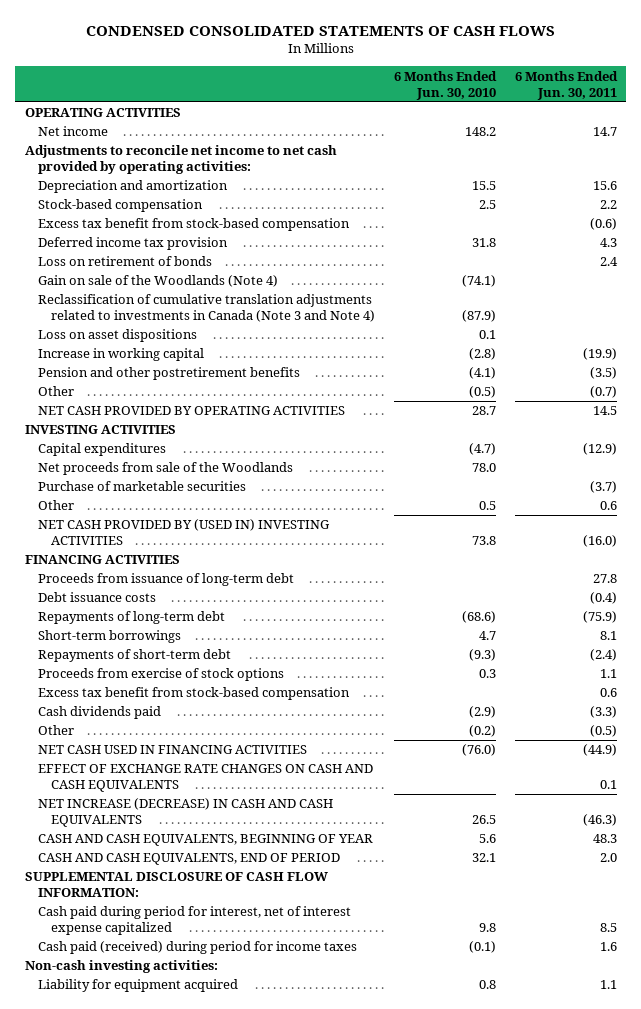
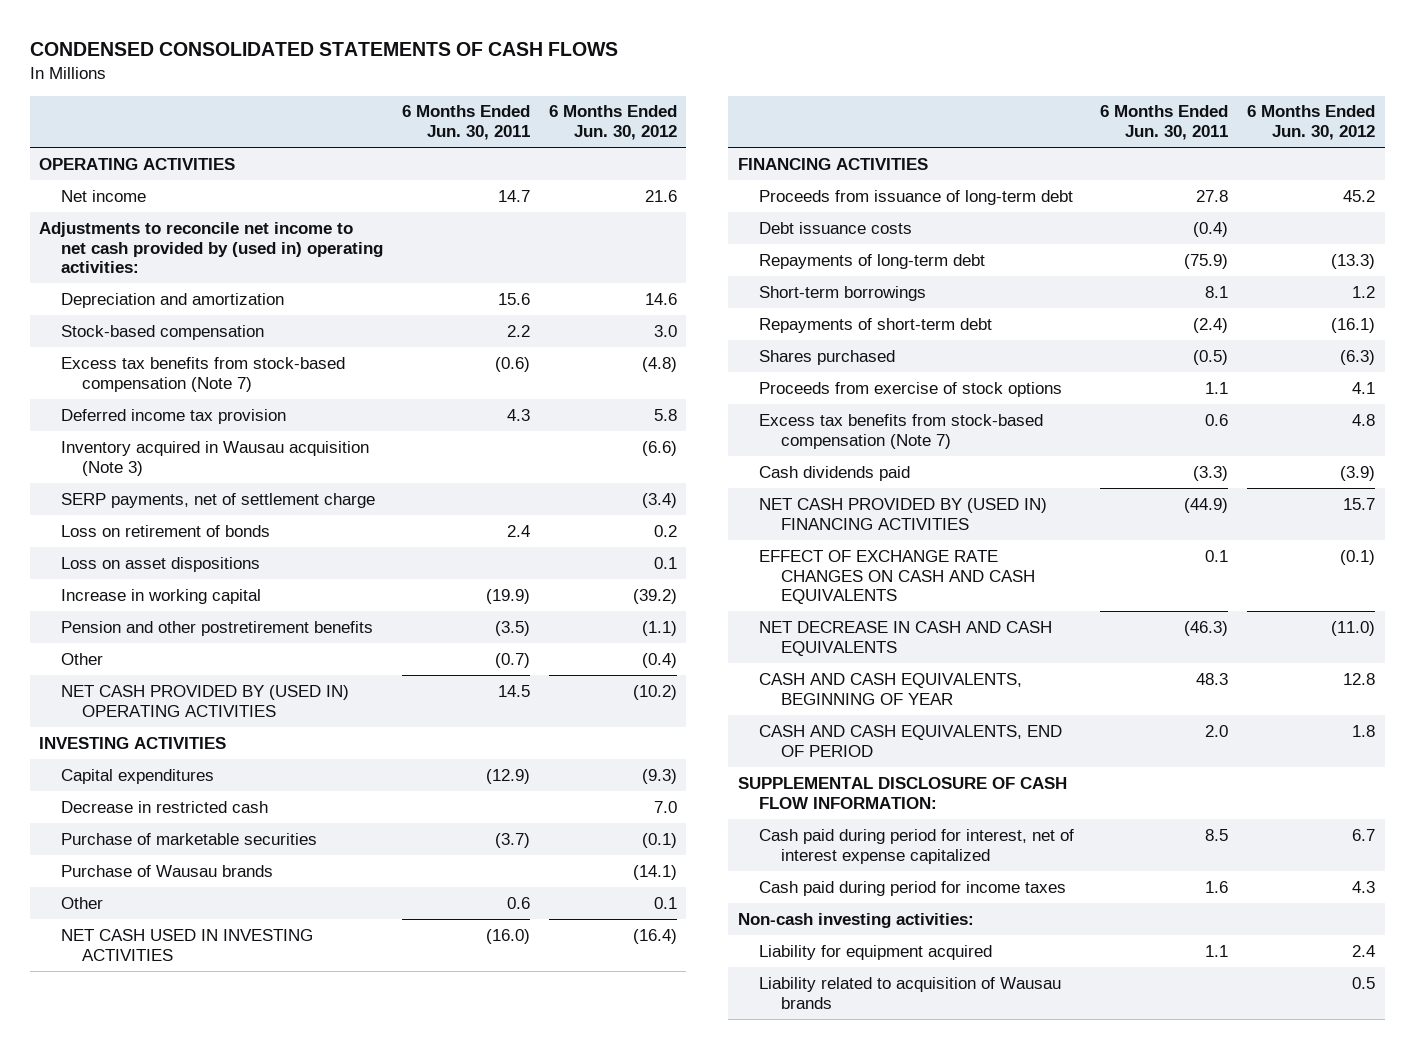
- | 6 Months Ended Jun. 30, 2010 | 6 Months Ended Jun. 30, 2011
+ | 6 Months Ended Jun. 30, 2011 | 6 Months Ended Jun. 30, 2012
- Adjustments to reconcile net income to net cash provided by operating activities:
+ Adjustments to reconcile net income to net cash provided by (used in) operating activities:
- Excess tax benefit from stock-based compensation | | (0.6)
+ Excess tax benefits from stock-based compensation (Note 7) | (0.6) | (4.8)
+ Inventory acquired in Wausau acquisition (Note 3) | | (6.6)
+ SERP payments, net of settlement charge | | (3.4)
- Gain on sale of the Woodlands (Note 4) | (74.1) |
- Reclassification of cumulative translation adjustments related to investments in Canada (Note 3 and Note 4) | (87.9) |
- NET CASH PROVIDED BY OPERATING ACTIVITIES | 28.7 | 14.5
+ NET CASH PROVIDED BY (USED IN) OPERATING ACTIVITIES | 14.5 | (10.2)
- Net proceeds from sale of the Woodlands | 78.0 |
+ Decrease in restricted cash | | 7.0
+ Purchase of Wausau brands | | (14.1)
- NET CASH PROVIDED BY (USED IN) INVESTING ACTIVITIES | 73.8 | (16.0)
+ NET CASH USED IN INVESTING ACTIVITIES | (16.0) | (16.4)
+ Shares purchased | (0.5) | (6.3)
- Excess tax benefit from stock-based compensation | | 0.6
+ Excess tax benefits from stock-based compensation (Note 7) | 0.6 | 4.8
- Other | (0.2) | (0.5)
- NET CASH USED IN FINANCING ACTIVITIES | (76.0) | (44.9)
+ NET CASH PROVIDED BY (USED IN) FINANCING ACTIVITIES | (44.9) | 15.7
- NET INCREASE (DECREASE) IN CASH AND CASH EQUIVALENTS | 26.5 | (46.3)
+ NET DECREASE IN CASH AND CASH EQUIVALENTS | (46.3) | (11.0)
- Cash paid (received) during period for income taxes | (0.1) | 1.6
+ Cash paid during period for income taxes | 1.6 | 4.3
+ Liability related to acquisition of Wausau brands | | 0.5

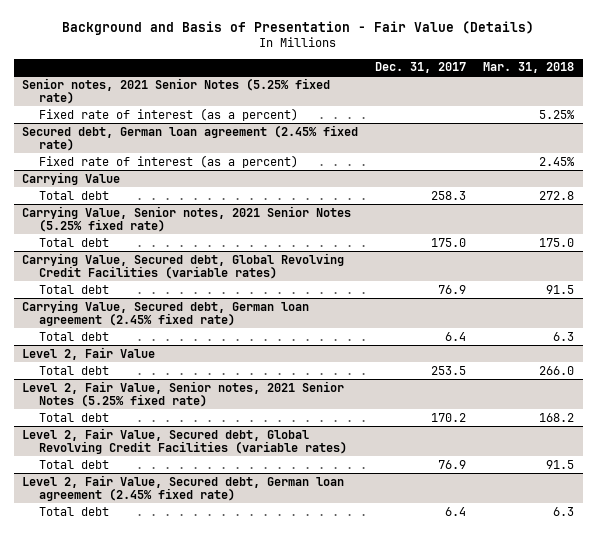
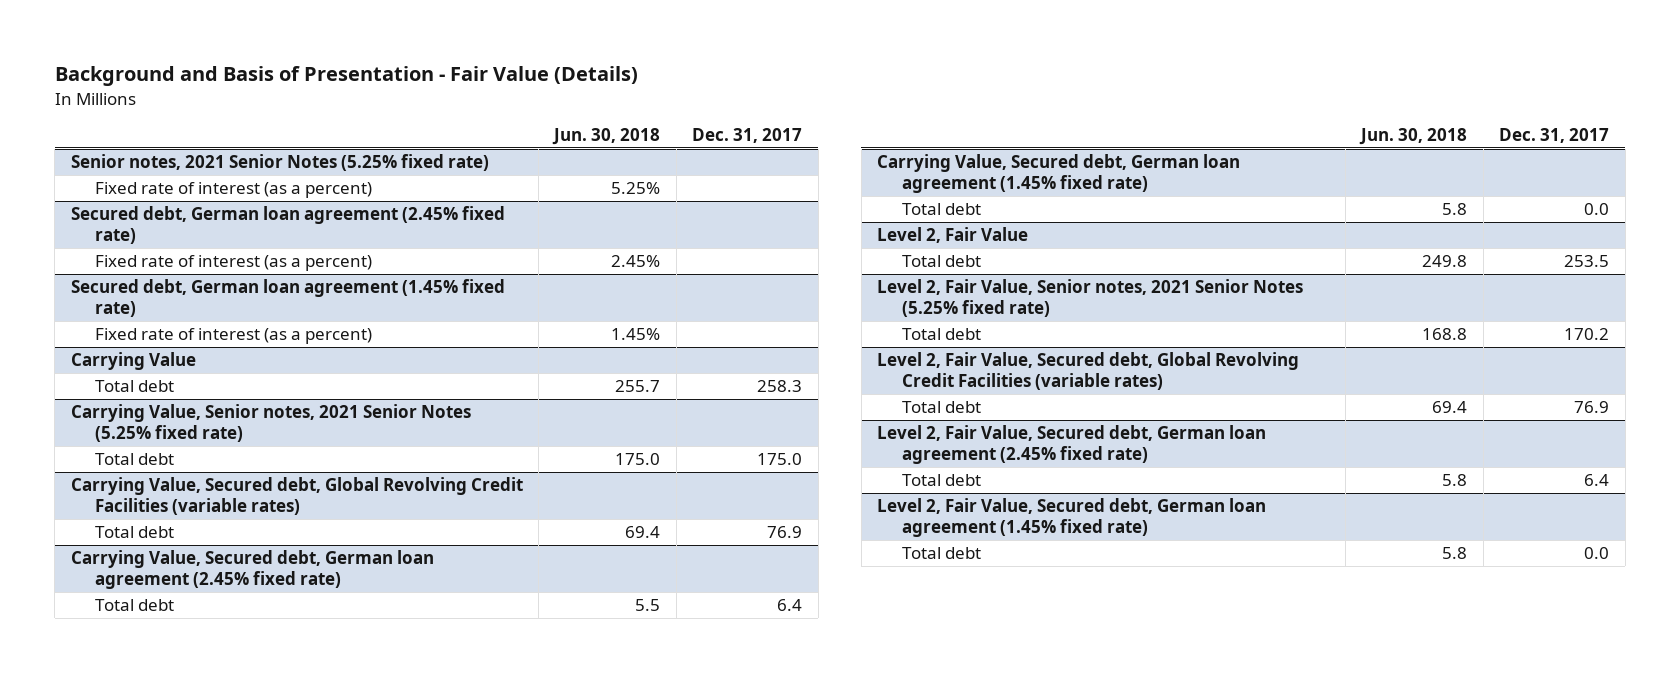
- | Dec. 31, 2017 | Mar. 31, 2018
+ | Jun. 30, 2018 | Dec. 31, 2017
+ Secured debt, German loan agreement (1.45% fixed rate)
+ Fixed rate of interest (as a percent) | 1.45% |
+ Carrying Value, Secured debt, German loan agreement (1.45% fixed rate)
+ Total debt | 5.8 | 0.0
+ Level 2, Fair Value, Secured debt, German loan agreement (1.45% fixed rate)
+ Total debt | 5.8 | 0.0

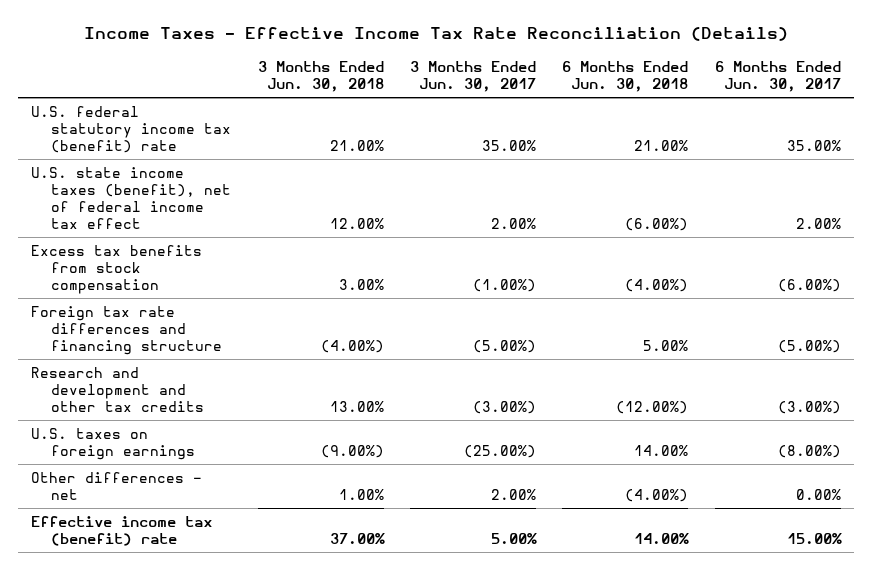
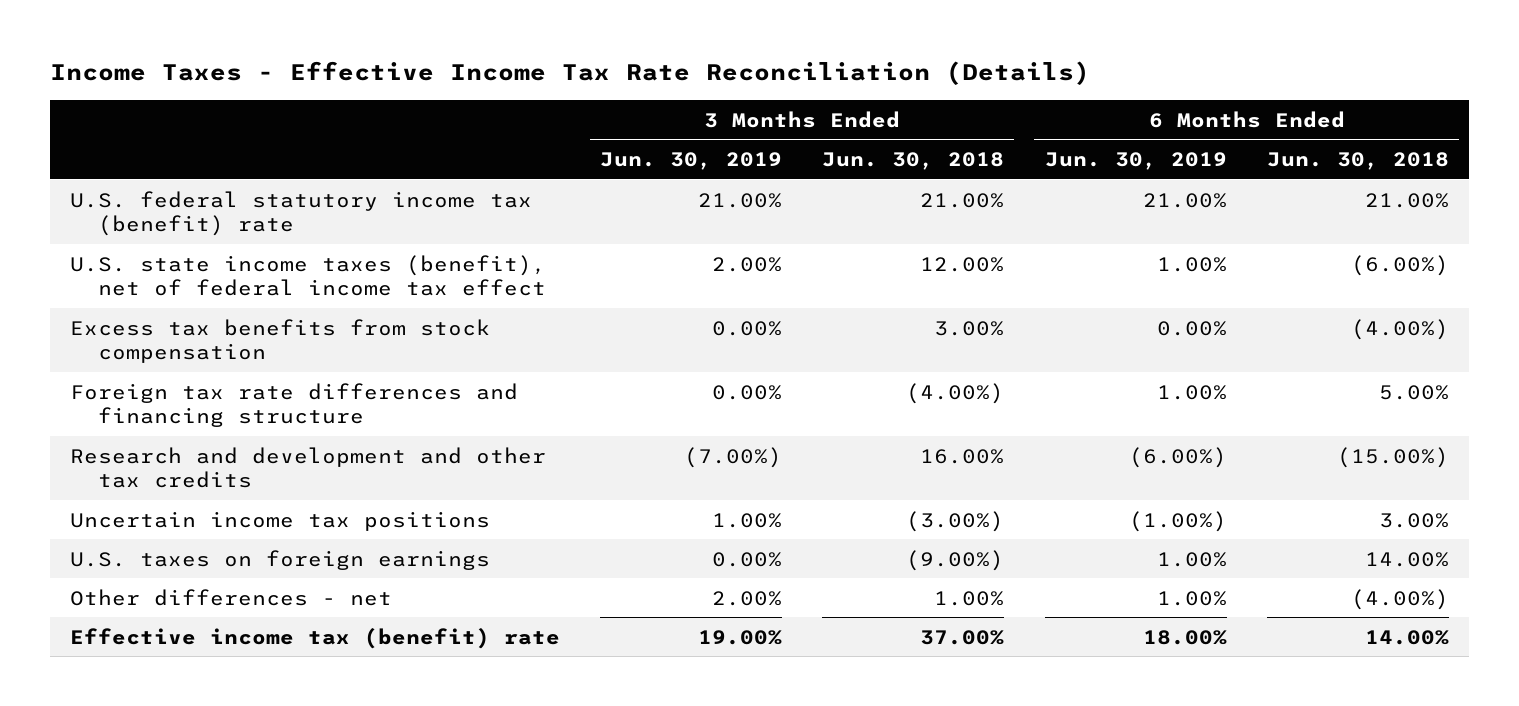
- | 3 Months Ended Jun. 30, 2018 | 3 Months Ended Jun. 30, 2017 | 6 Months Ended Jun. 30, 2018 | 6 Months Ended Jun. 30, 2017
+ | 3 Months Ended Jun. 30, 2019 | 3 Months Ended Jun. 30, 2018 | 6 Months Ended Jun. 30, 2019 | 6 Months Ended Jun. 30, 2018
- Research and development and other tax credits | 13.00% | (3.00%) | (12.00%) | (3.00%)
+ Research and development and other tax credits | (7.00%) | 16.00% | (6.00%) | (15.00%)
+ Uncertain income tax positions | 1.00% | (3.00%) | (1.00%) | 3.00%

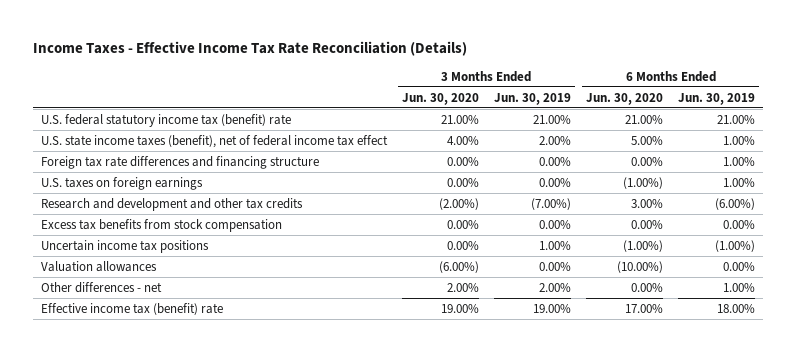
- | 3 Months Ended Jun. 30, 2019 | 3 Months Ended Jun. 30, 2018 | 6 Months Ended Jun. 30, 2019 | 6 Months Ended Jun. 30, 2018
+ | 3 Months Ended Jun. 30, 2020 | 3 Months Ended Jun. 30, 2019 | 6 Months Ended Jun. 30, 2020 | 6 Months Ended Jun. 30, 2019
moved up: U.S. taxes on foreign earnings | 0.00% | 0.00% | (1.00%) | 1.00%
moved down: Excess tax benefits from stock compensation | 0.00% | 0.00% | 0.00% | 0.00%
+ Valuation allowances | (6.00%) | 0.00% | (10.00%) | 0.00%

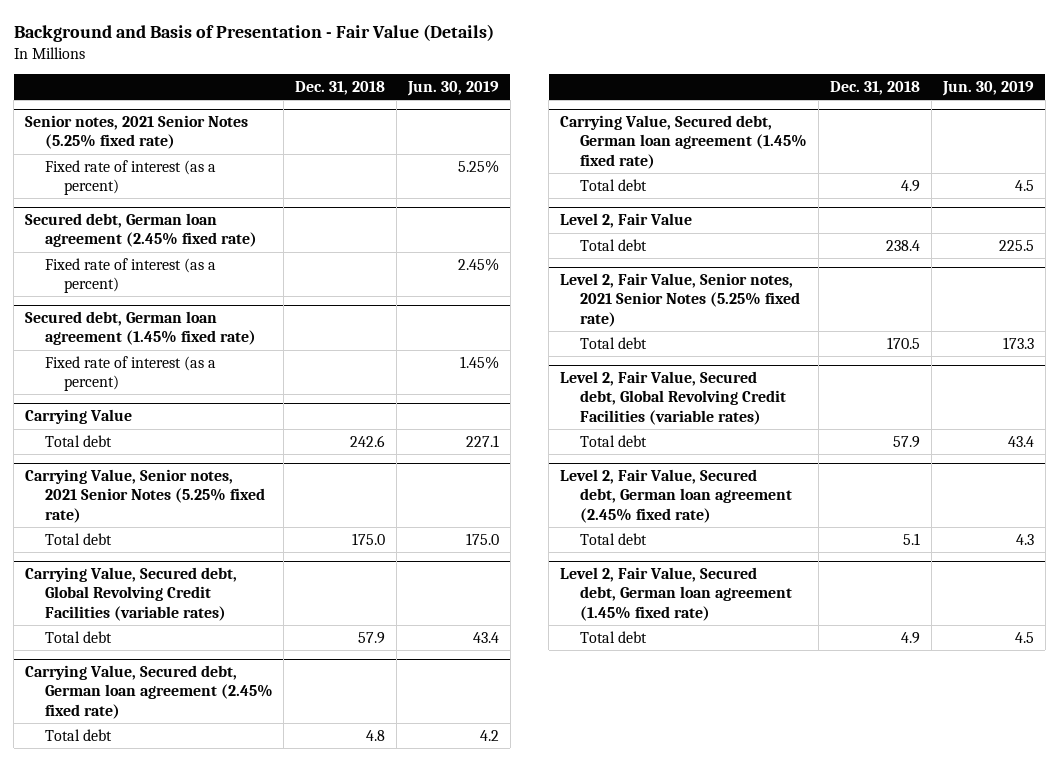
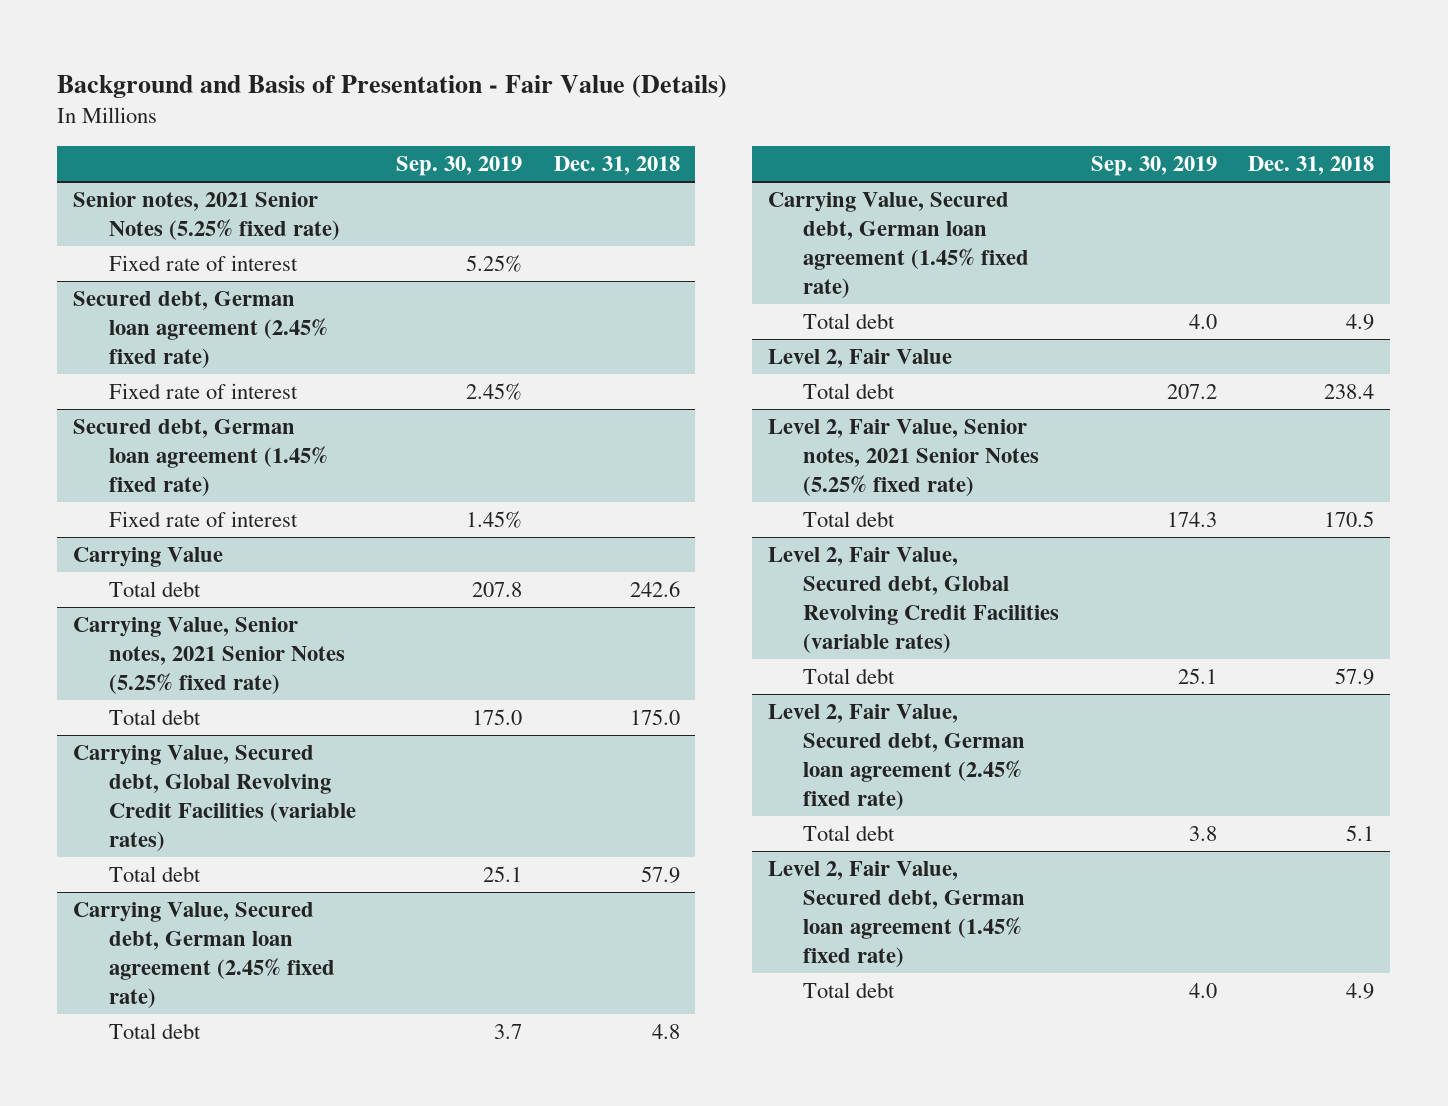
- | Dec. 31, 2018 | Jun. 30, 2019
+ | Sep. 30, 2019 | Dec. 31, 2018
@ Senior notes, 2021 Senior Notes (5.25% fixed rate)
- Fixed rate of interest (as a percent) | | 5.25%
+ Fixed rate of interest | 5.25% |
@ Secured debt, German loan agreement (2.45% fixed rate)
- Fixed rate of interest (as a percent) | | 2.45%
+ Fixed rate of interest | 2.45% |
@ Secured debt, German loan agreement (1.45% fixed rate)
- Fixed rate of interest (as a percent) | | 1.45%
+ Fixed rate of interest | 1.45% |

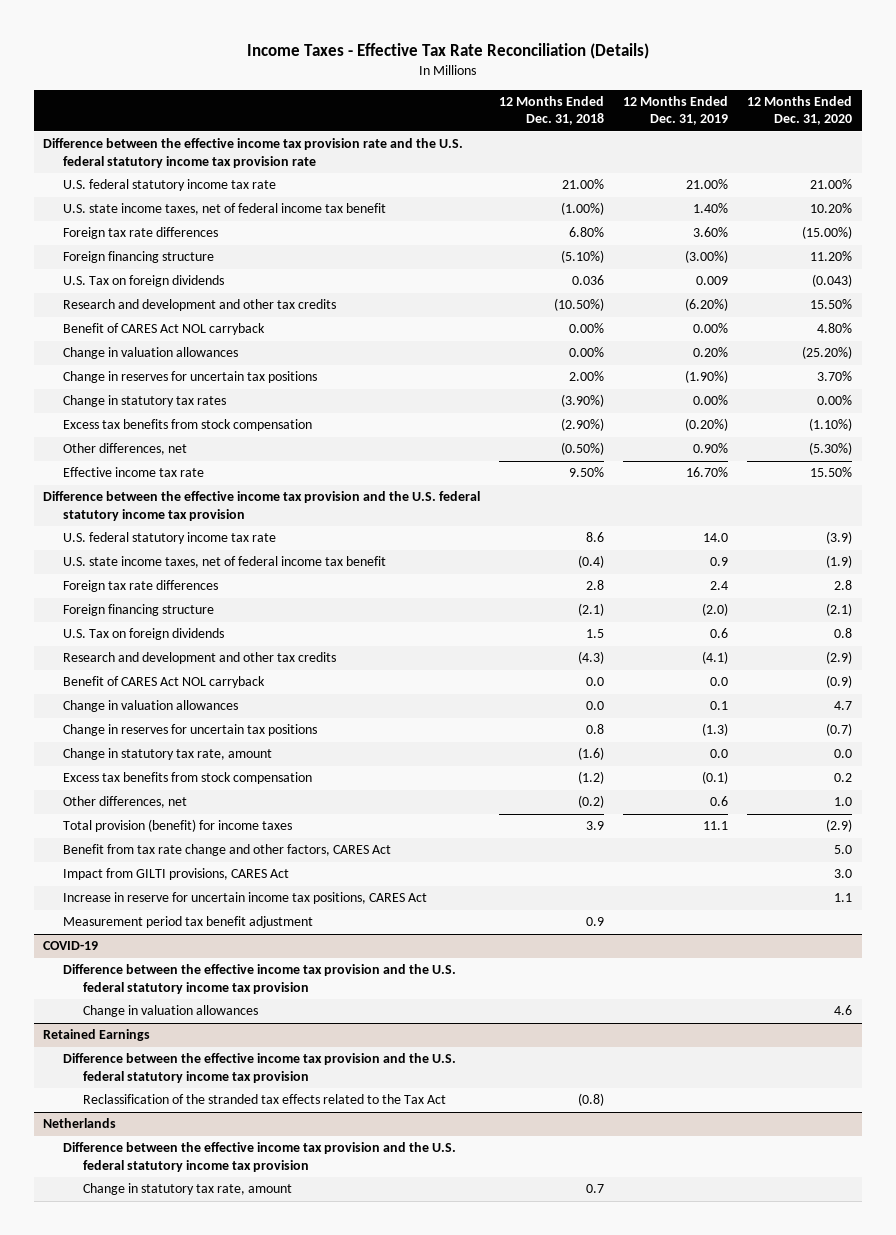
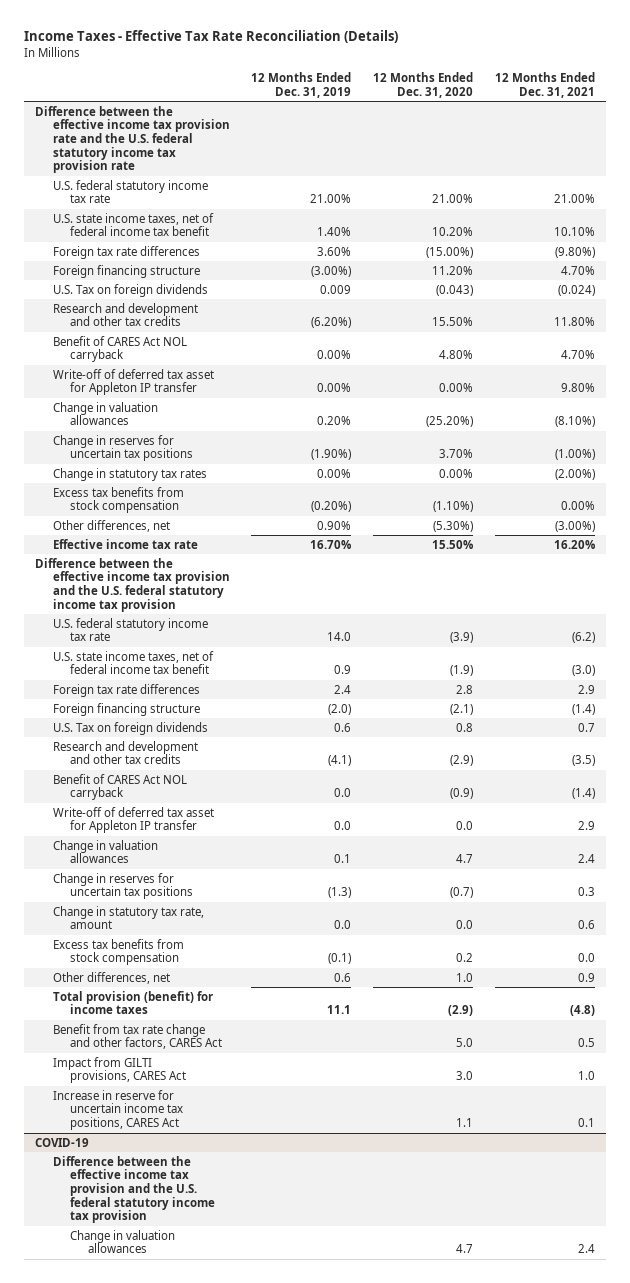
- | 12 Months Ended Dec. 31, 2018 | 12 Months Ended Dec. 31, 2019 | 12 Months Ended Dec. 31, 2020
+ | 12 Months Ended Dec. 31, 2019 | 12 Months Ended Dec. 31, 2020 | 12 Months Ended Dec. 31, 2021
+ Write-off of deferred tax asset for Appleton IP transfer | 0.00% | 0.00% | 9.80%
+ Write-off of deferred tax asset for Appleton IP transfer | 0.0 | 0.0 | 2.9
- Measurement period tax benefit adjustment | 0.9 | |
@ COVID-19
- Change in valuation allowances | | | 4.6
- Retained Earnings
- Difference between the effective income tax provision and the U.S. federal statutory income tax provision
- Reclassification of the stranded tax effects related to the Tax Act | (0.8) | |
- Netherlands
- Difference between the effective income tax provision and the U.S. federal statutory income tax provision
- Change in statutory tax rate, amount | 0.7 | |
@ COVID-19
+ Change in valuation allowances | | 4.7 | 2.4

